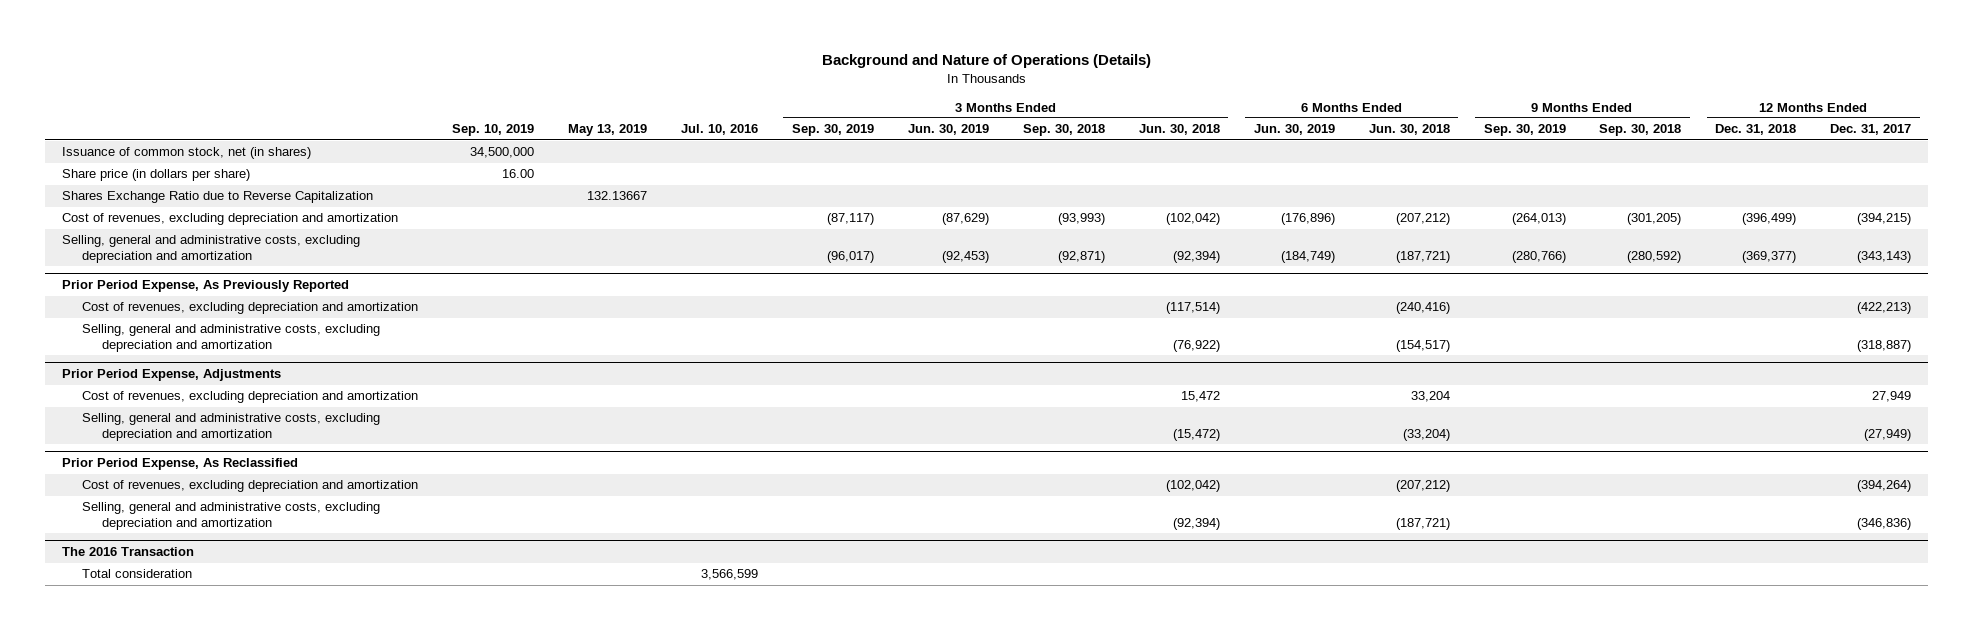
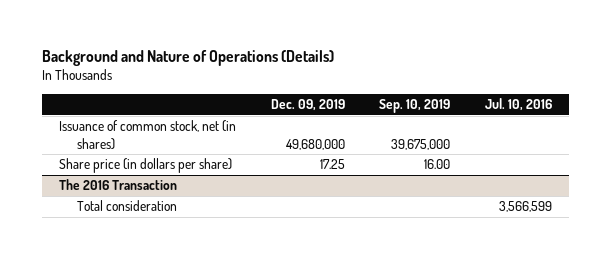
- | Sep. 10, 2019 | May 13, 2019 | Jul. 10, 2016 | 3 Months Ended Sep. 30, 2019 | 3 Months Ended Jun. 30, 2019 | 3 Months Ended Sep. 30, 2018 | 3 Months Ended Jun. 30, 2018 | 6 Months Ended Jun. 30, 2019 | 6 Months Ended Jun. 30, 2018 | 9 Months Ended Sep. 30, 2019 | 9 Months Ended Sep. 30, 2018 | 12 Months Ended Dec. 31, 2018 | 12 Months Ended Dec. 31, 2017
+ | Dec. 09, 2019 | Sep. 10, 2019 | Jul. 10, 2016
- Issuance of common stock, net (in shares) | 34,500,000 | | | | | | | | | | | |
+ Issuance of common stock, net (in shares) | 49,680,000 | 39,675,000 |
- Shares Exchange Ratio due to Reverse Capitalization | | 132.13667 | | | | | | | | | | |
- Cost of revenues, excluding depreciation and amortization | | | | (87,117) | (87,629) | (93,993) | (102,042) | (176,896) | (207,212) | (264,013) | (301,205) | (396,499) | (394,215)
- Selling, general and administrative costs, excluding depreciation and amortization | | | | (96,017) | (92,453) | (92,871) | (92,394) | (184,749) | (187,721) | (280,766) | (280,592) | (369,377) | (343,143)
- Prior Period Expense, As Previously Reported
- Cost of revenues, excluding depreciation and amortization | | | | | | | (117,514) | | (240,416) | | | | (422,213)
- Selling, general and administrative costs, excluding depreciation and amortization | | | | | | | (76,922) | | (154,517) | | | | (318,887)
- Prior Period Expense, Adjustments
- Cost of revenues, excluding depreciation and amortization | | | | | | | 15,472 | | 33,204 | | | | 27,949
- Selling, general and administrative costs, excluding depreciation and amortization | | | | | | | (15,472) | | (33,204) | | | | (27,949)
- Prior Period Expense, As Reclassified
- Cost of revenues, excluding depreciation and amortization | | | | | | | (102,042) | | (207,212) | | | | (394,264)
- Selling, general and administrative costs, excluding depreciation and amortization | | | | | | | (92,394) | | (187,721) | | | | (346,836)

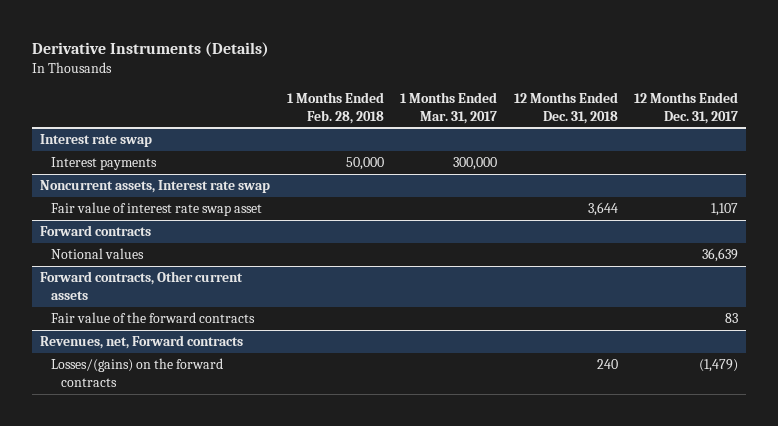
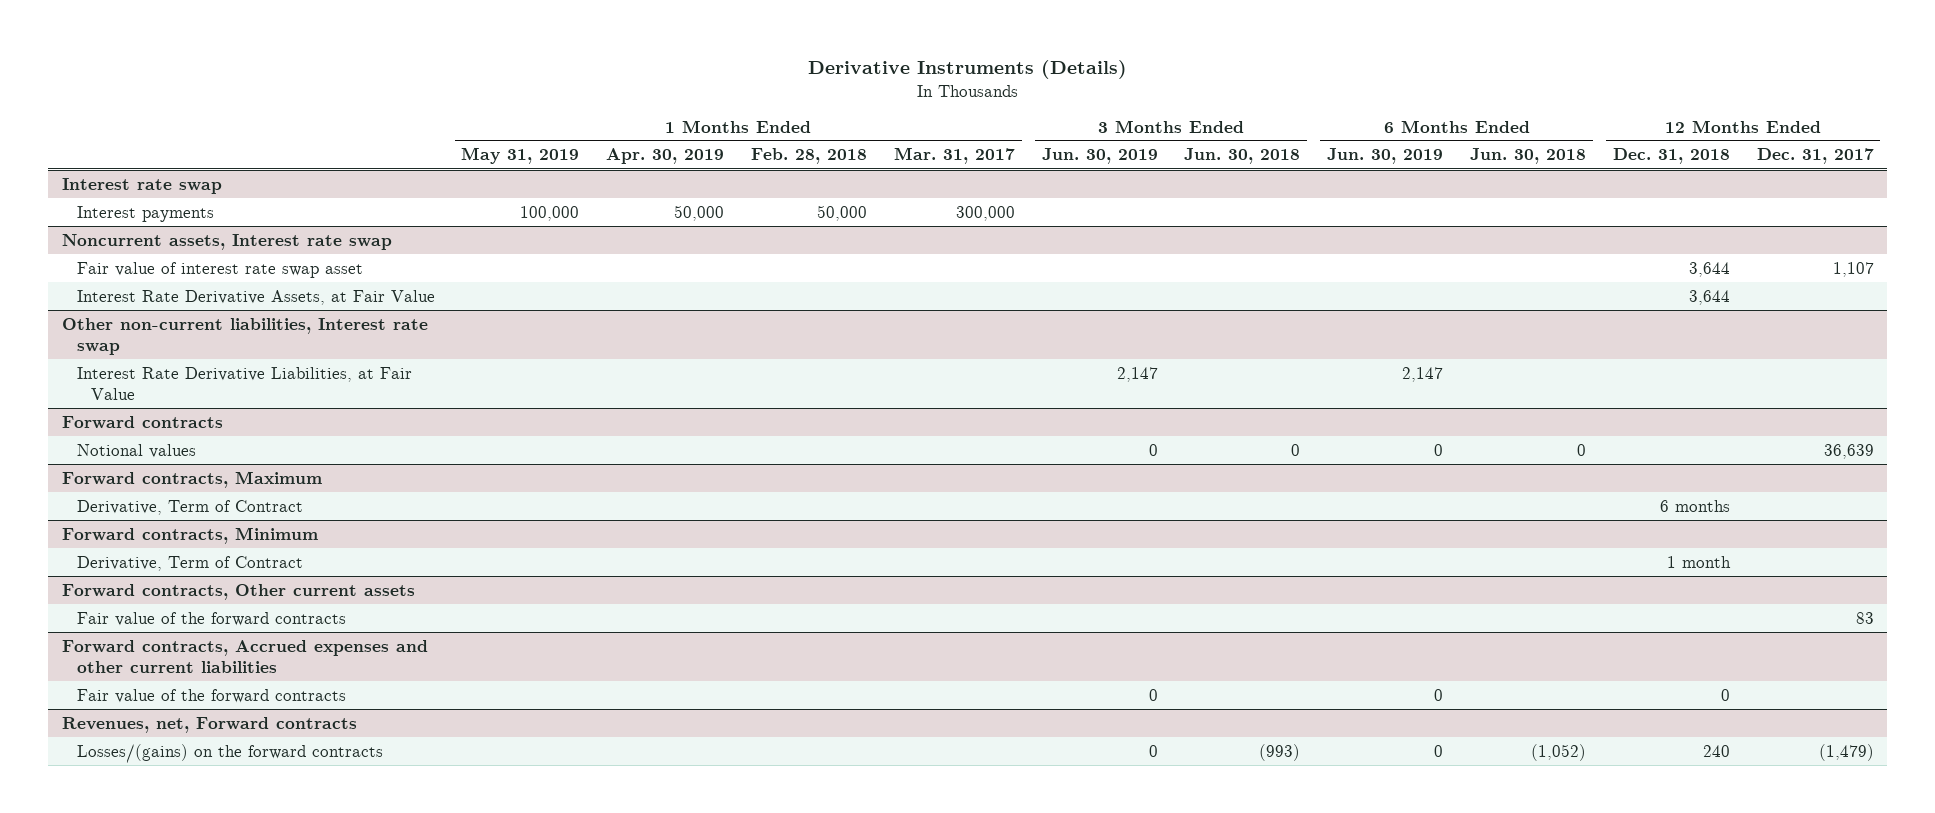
- | 1 Months Ended Feb. 28, 2018 | 1 Months Ended Mar. 31, 2017 | 12 Months Ended Dec. 31, 2018 | 12 Months Ended Dec. 31, 2017
+ | 1 Months Ended May 31, 2019 | 1 Months Ended Apr. 30, 2019 | 1 Months Ended Feb. 28, 2018 | 1 Months Ended Mar. 31, 2017 | 3 Months Ended Jun. 30, 2019 | 3 Months Ended Jun. 30, 2018 | 6 Months Ended Jun. 30, 2019 | 6 Months Ended Jun. 30, 2018 | 12 Months Ended Dec. 31, 2018 | 12 Months Ended Dec. 31, 2017
@ Noncurrent assets, Interest rate swap
+ Interest Rate Derivative Assets, at Fair Value | | | | | | | | | 3,644 |
+ Other non-current liabilities, Interest rate swap
+ Interest Rate Derivative Liabilities, at Fair Value | | | | | 2,147 | | 2,147 | | |
+ Forward contracts, Maximum
+ Derivative, Term of Contract | | | | | | | | | 6 months |
+ Forward contracts, Minimum
+ Derivative, Term of Contract | | | | | | | | | 1 month |
+ Forward contracts, Accrued expenses and other current liabilities
+ Fair value of the forward contracts | | | | | 0 | | 0 | | 0 |

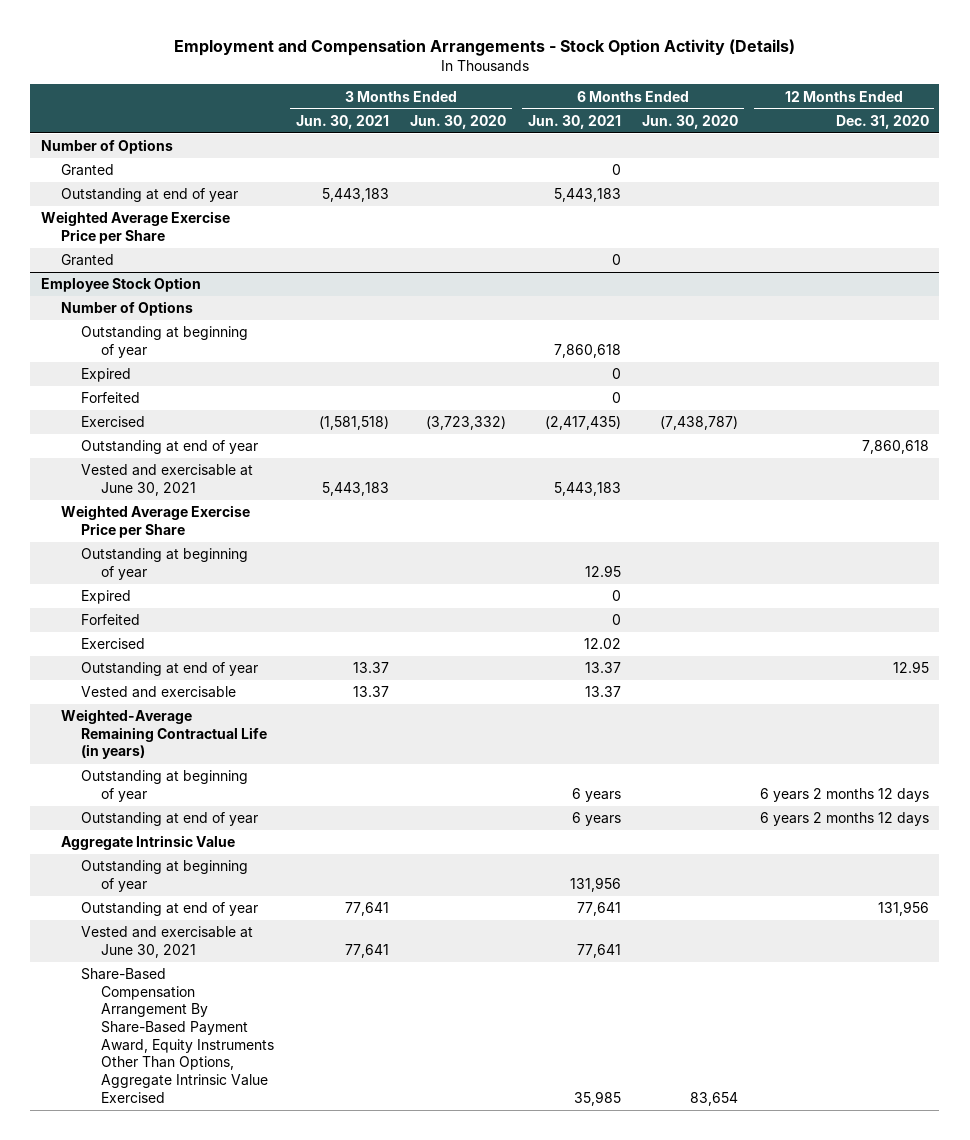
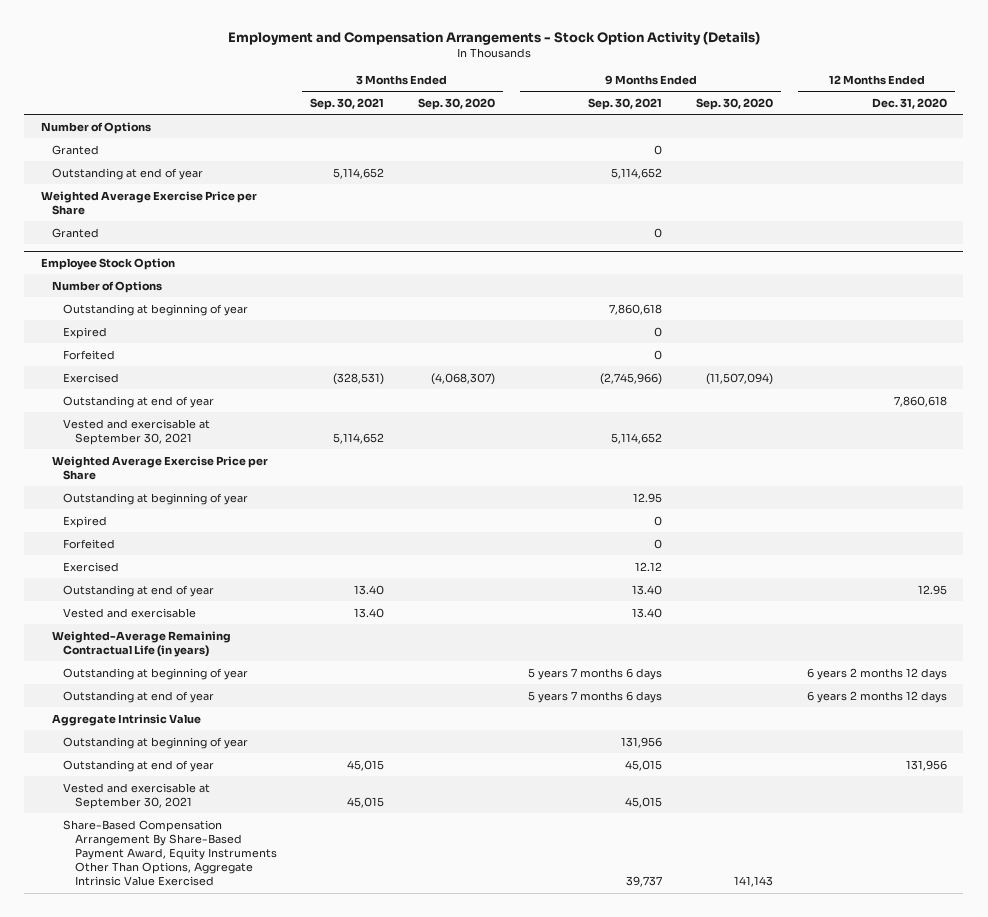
- | 3 Months Ended Jun. 30, 2021 | 3 Months Ended Jun. 30, 2020 | 6 Months Ended Jun. 30, 2021 | 6 Months Ended Jun. 30, 2020 | 12 Months Ended Dec. 31, 2020
+ | 3 Months Ended Sep. 30, 2021 | 3 Months Ended Sep. 30, 2020 | 9 Months Ended Sep. 30, 2021 | 9 Months Ended Sep. 30, 2020 | 12 Months Ended Dec. 31, 2020
@ Employee Stock Option
- Vested and exercisable at June 30, 2021 | 5,443,183 | | 5,443,183 | |
+ Vested and exercisable at September 30, 2021 | 5,114,652 | | 5,114,652 | |
- Vested and exercisable at June 30, 2021 | 77,641 | | 77,641 | |
+ Vested and exercisable at September 30, 2021 | 45,015 | | 45,015 | |

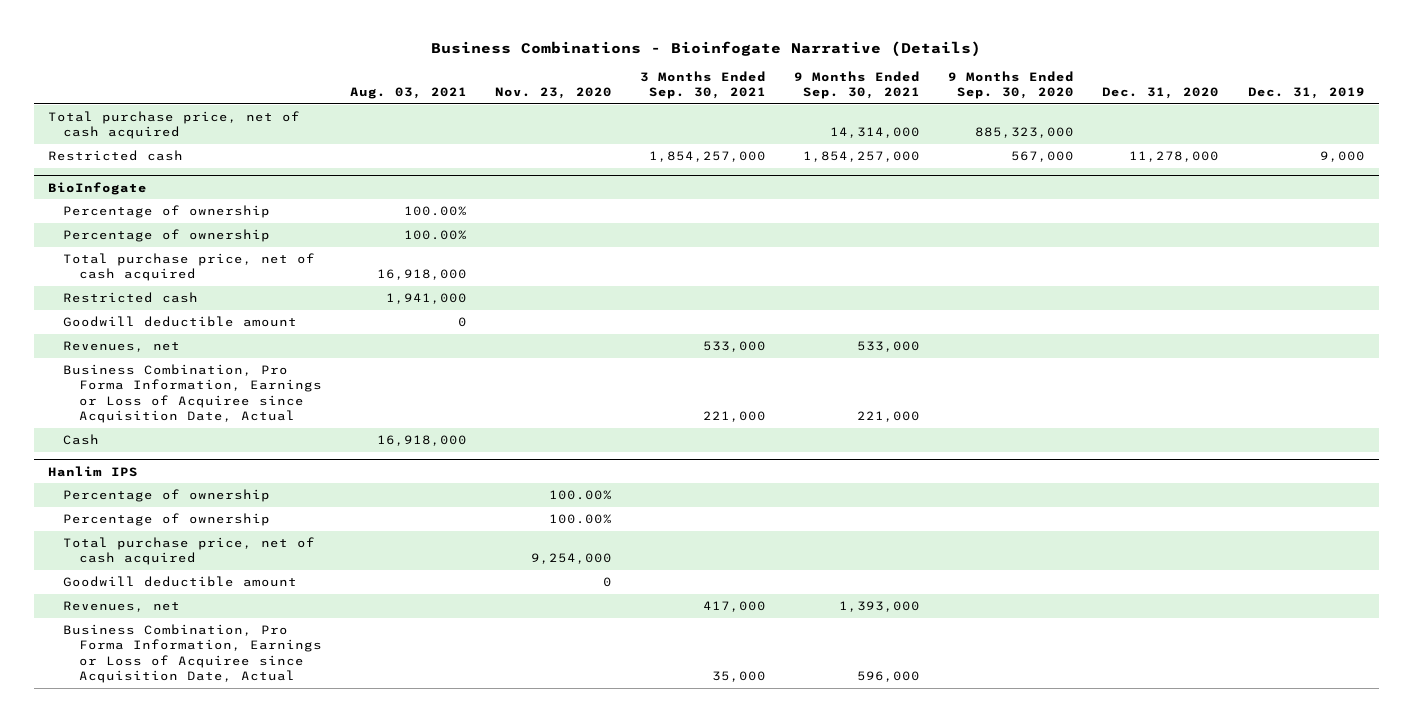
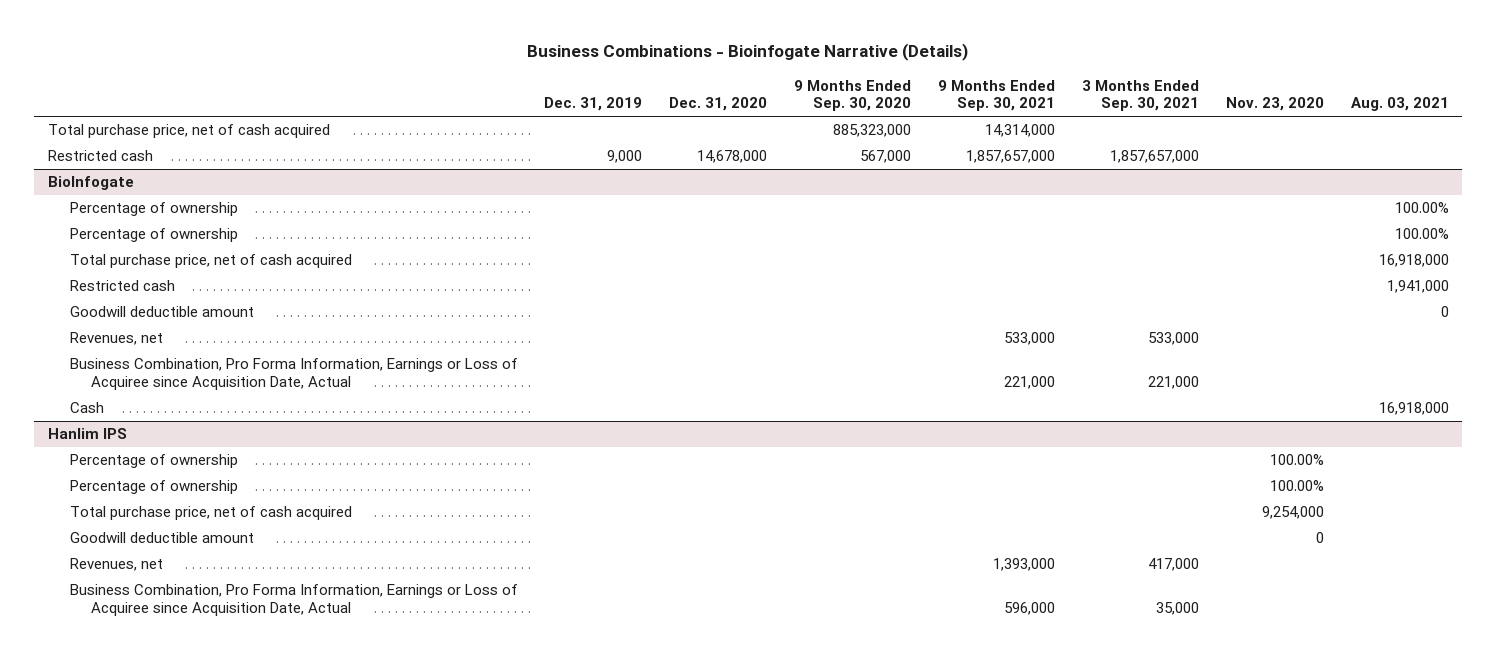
- | Aug. 03, 2021 | Nov. 23, 2020 | 3 Months Ended Sep. 30, 2021 | 9 Months Ended Sep. 30, 2021 | 9 Months Ended Sep. 30, 2020 | Dec. 31, 2020 | Dec. 31, 2019
+ | Dec. 31, 2019 | Dec. 31, 2020 | 9 Months Ended Sep. 30, 2020 | 9 Months Ended Sep. 30, 2021 | 3 Months Ended Sep. 30, 2021 | Nov. 23, 2020 | Aug. 03, 2021
- Restricted cash | | | 1,854,257,000 | 1,854,257,000 | 567,000 | 11,278,000 | 9,000
+ Restricted cash | 9,000 | 14,678,000 | 567,000 | 1,857,657,000 | 1,857,657,000 | |

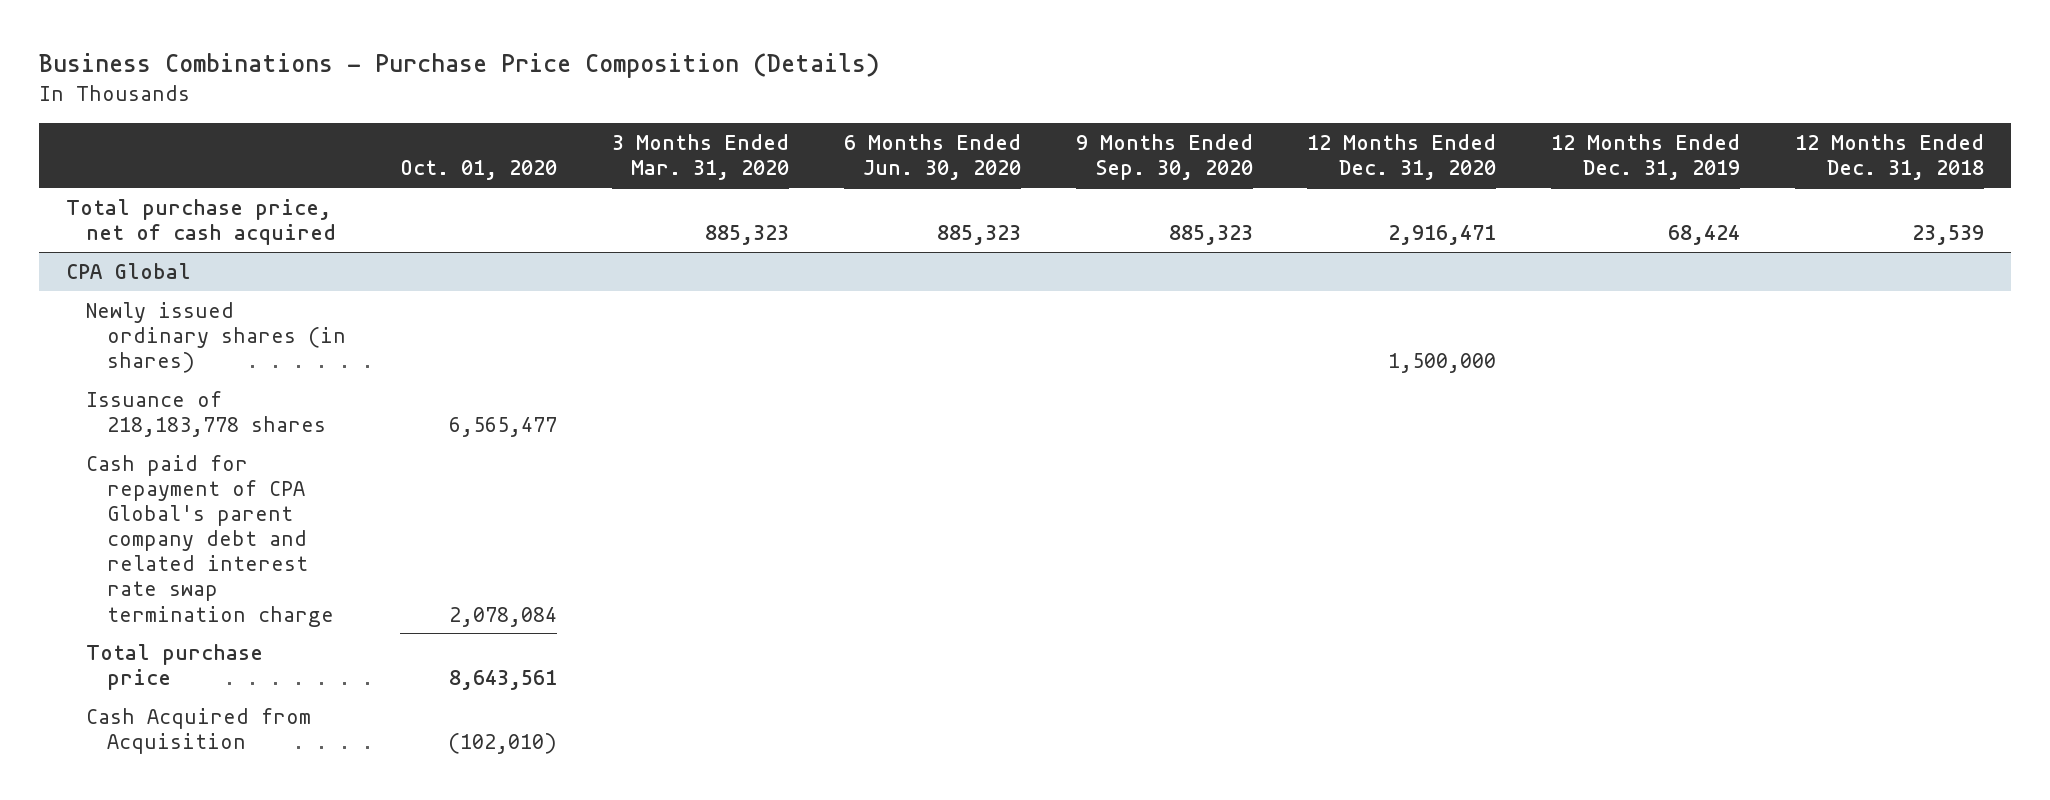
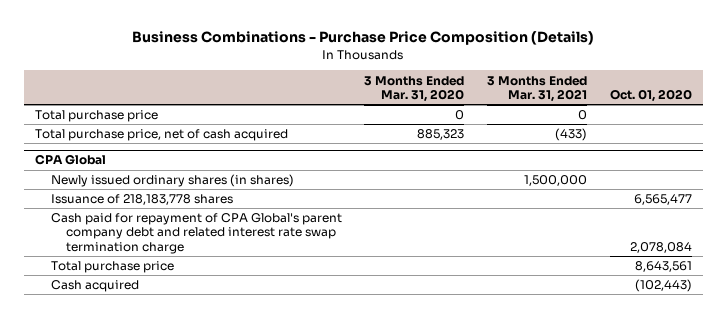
- | Oct. 01, 2020 | 3 Months Ended Mar. 31, 2020 | 6 Months Ended Jun. 30, 2020 | 9 Months Ended Sep. 30, 2020 | 12 Months Ended Dec. 31, 2020 | 12 Months Ended Dec. 31, 2019 | 12 Months Ended Dec. 31, 2018
+ | 3 Months Ended Mar. 31, 2020 | 3 Months Ended Mar. 31, 2021 | Oct. 01, 2020
+ Total purchase price | 0 | 0 |
@ CPA Global
- Cash Acquired from Acquisition | (102,010) | | | | | |
+ Cash acquired | | | (102,443)

